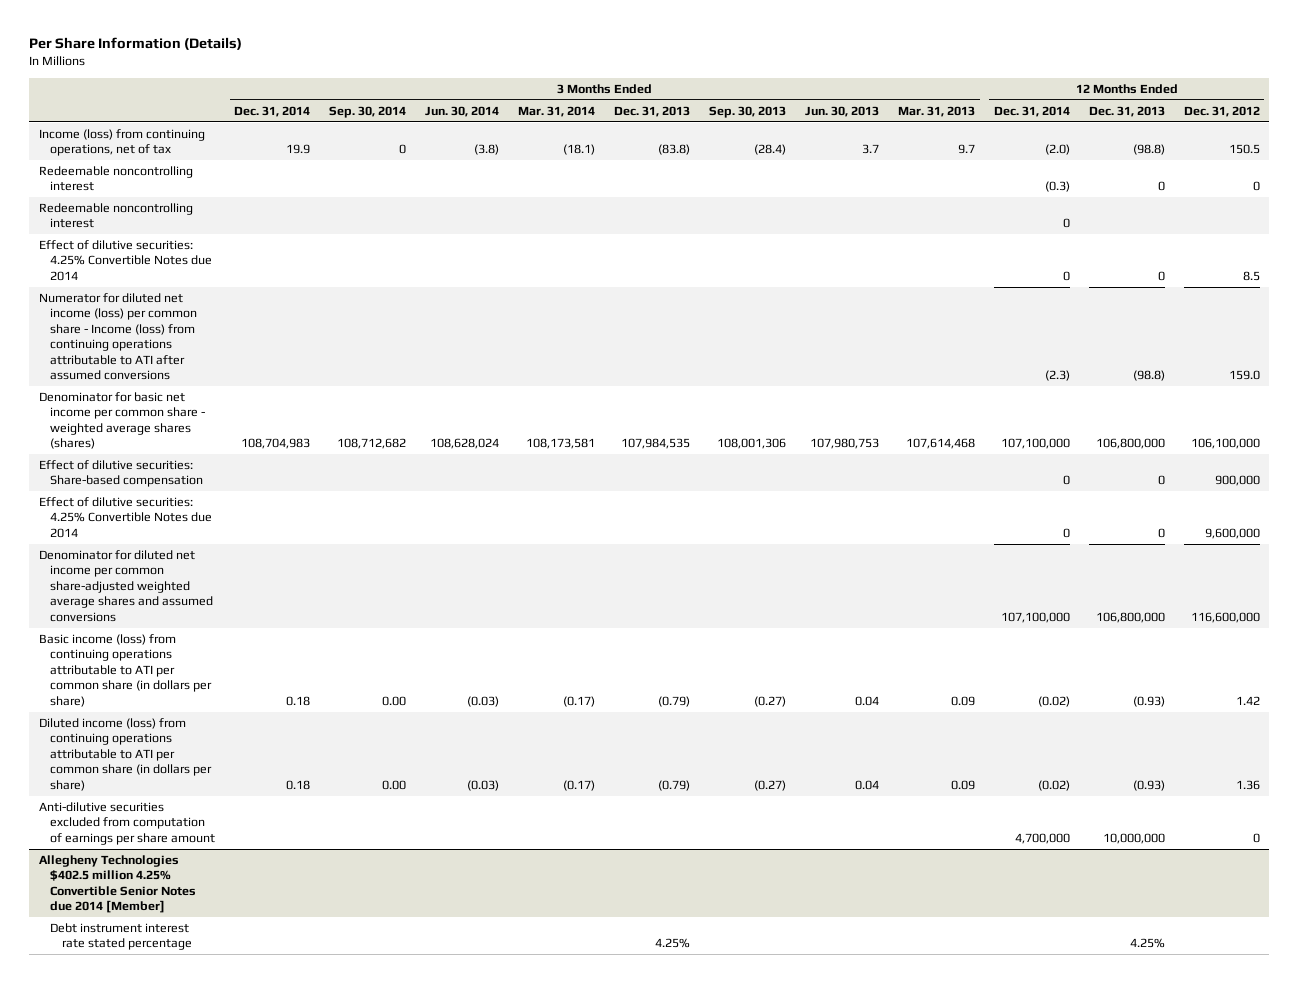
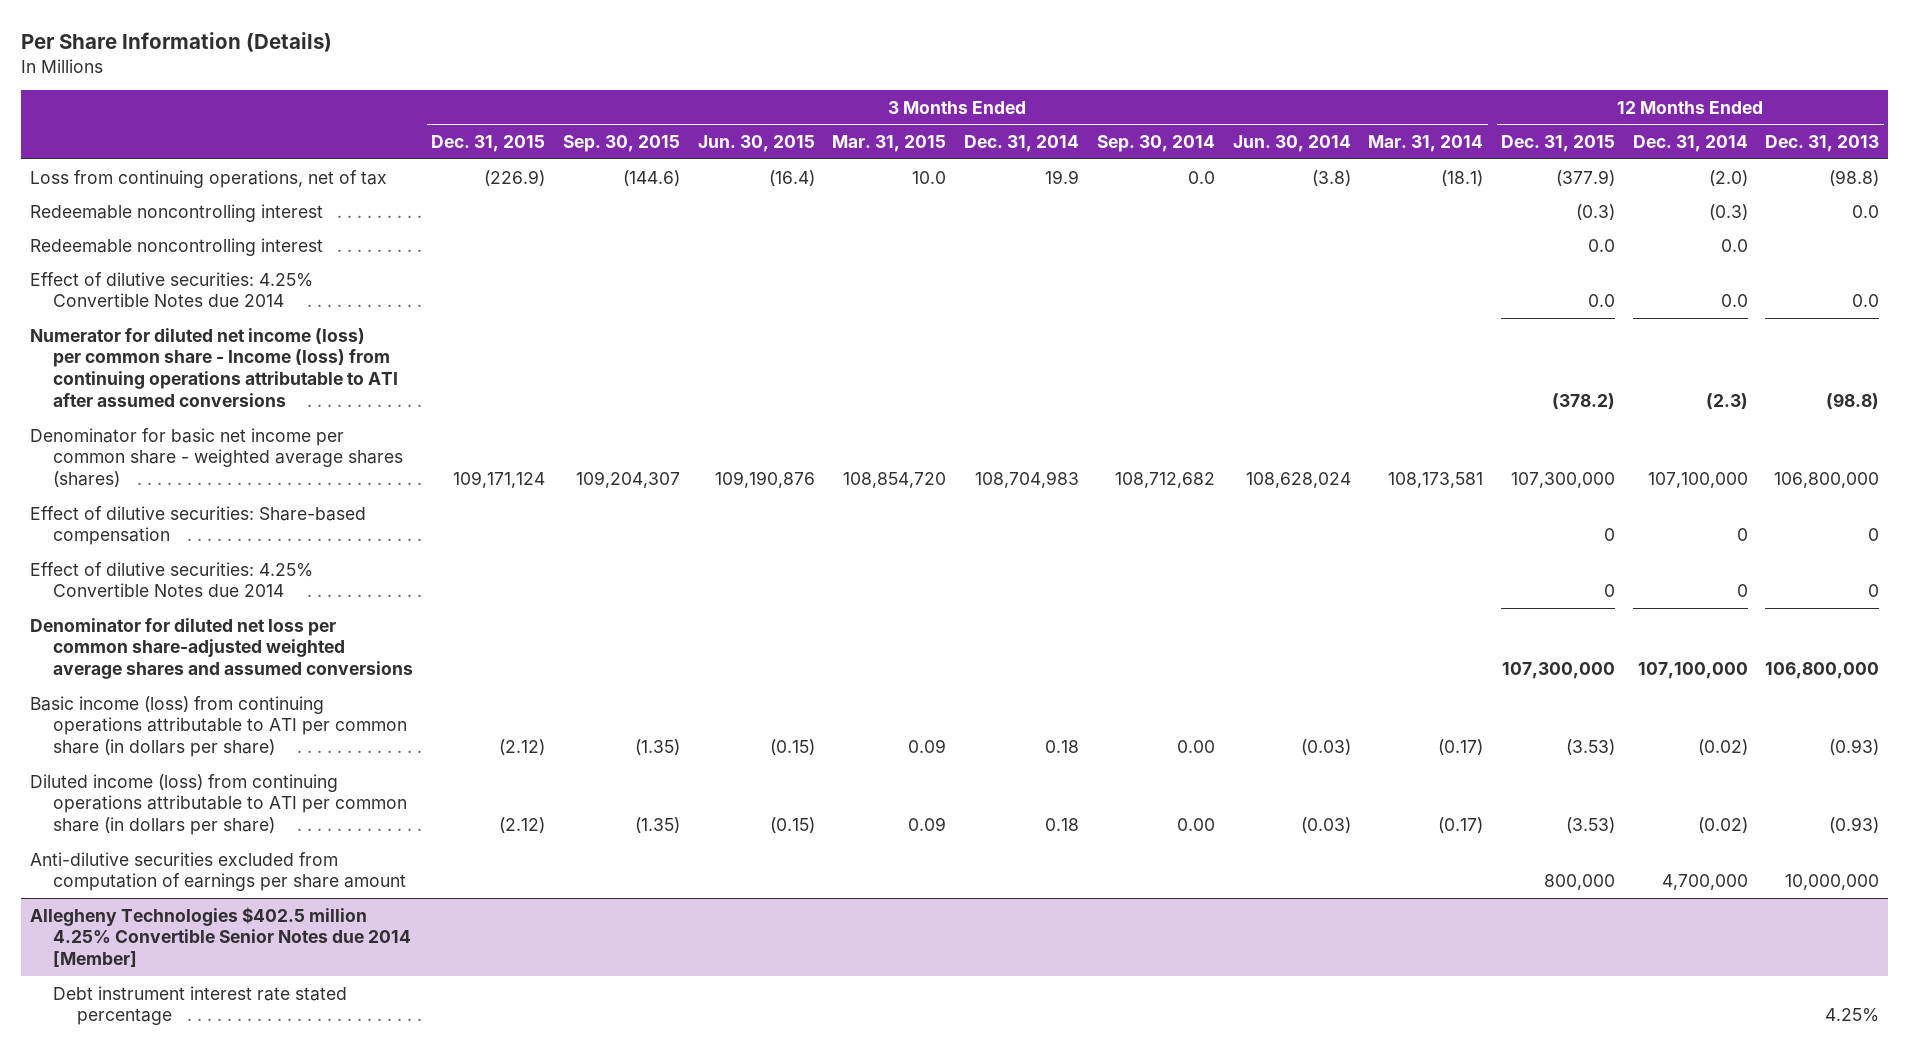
- | 3 Months Ended Dec. 31, 2014 | 3 Months Ended Sep. 30, 2014 | 3 Months Ended Jun. 30, 2014 | 3 Months Ended Mar. 31, 2014 | 3 Months Ended Dec. 31, 2013 | 3 Months Ended Sep. 30, 2013 | 3 Months Ended Jun. 30, 2013 | 3 Months Ended Mar. 31, 2013 | 12 Months Ended Dec. 31, 2014 | 12 Months Ended Dec. 31, 2013 | 12 Months Ended Dec. 31, 2012
+ | 3 Months Ended Dec. 31, 2015 | 3 Months Ended Sep. 30, 2015 | 3 Months Ended Jun. 30, 2015 | 3 Months Ended Mar. 31, 2015 | 3 Months Ended Dec. 31, 2014 | 3 Months Ended Sep. 30, 2014 | 3 Months Ended Jun. 30, 2014 | 3 Months Ended Mar. 31, 2014 | 12 Months Ended Dec. 31, 2015 | 12 Months Ended Dec. 31, 2014 | 12 Months Ended Dec. 31, 2013
- Income (loss) from continuing operations, net of tax | 19.9 | 0 | (3.8) | (18.1) | (83.8) | (28.4) | 3.7 | 9.7 | (2.0) | (98.8) | 150.5
- Redeemable noncontrolling interest | | | | | | | | | (0.3) | 0 | 0
- Redeemable noncontrolling interest | | | | | | | | | 0 | |
- Effect of dilutive securities: 4.25% Convertible Notes due 2014 | | | | | | | | | 0 | 0 | 8.5
+ Loss from continuing operations, net of tax | (226.9) | (144.6) | (16.4) | 10.0 | 19.9 | 0.0 | (3.8) | (18.1) | (377.9) | (2.0) | (98.8)
+ Redeemable noncontrolling interest | | | | | | | | | (0.3) | (0.3) | 0.0
+ Redeemable noncontrolling interest | | | | | | | | | 0.0 | 0.0 |
+ Effect of dilutive securities: 4.25% Convertible Notes due 2014 | | | | | | | | | 0.0 | 0.0 | 0.0
- Denominator for diluted net income per common share-adjusted weighted average shares and assumed conversions | | | | | | | | | 107,100,000 | 106,800,000 | 116,600,000
+ Denominator for diluted net loss per common share-adjusted weighted average shares and assumed conversions | | | | | | | | | 107,300,000 | 107,100,000 | 106,800,000

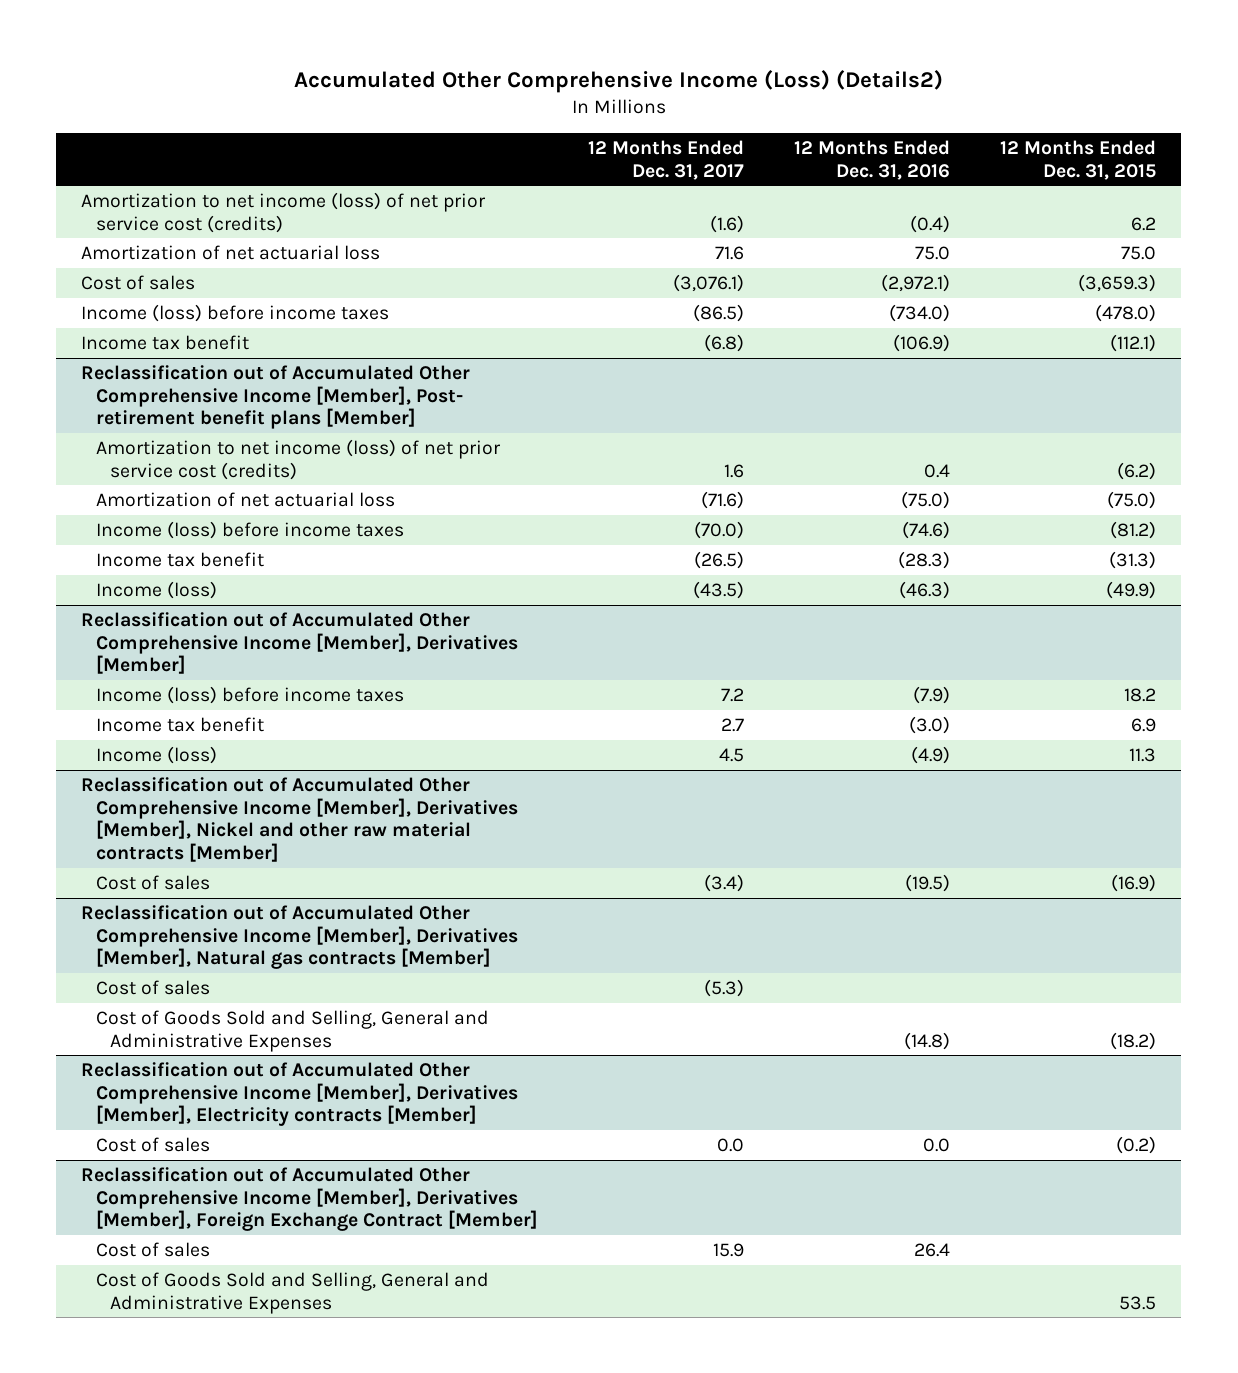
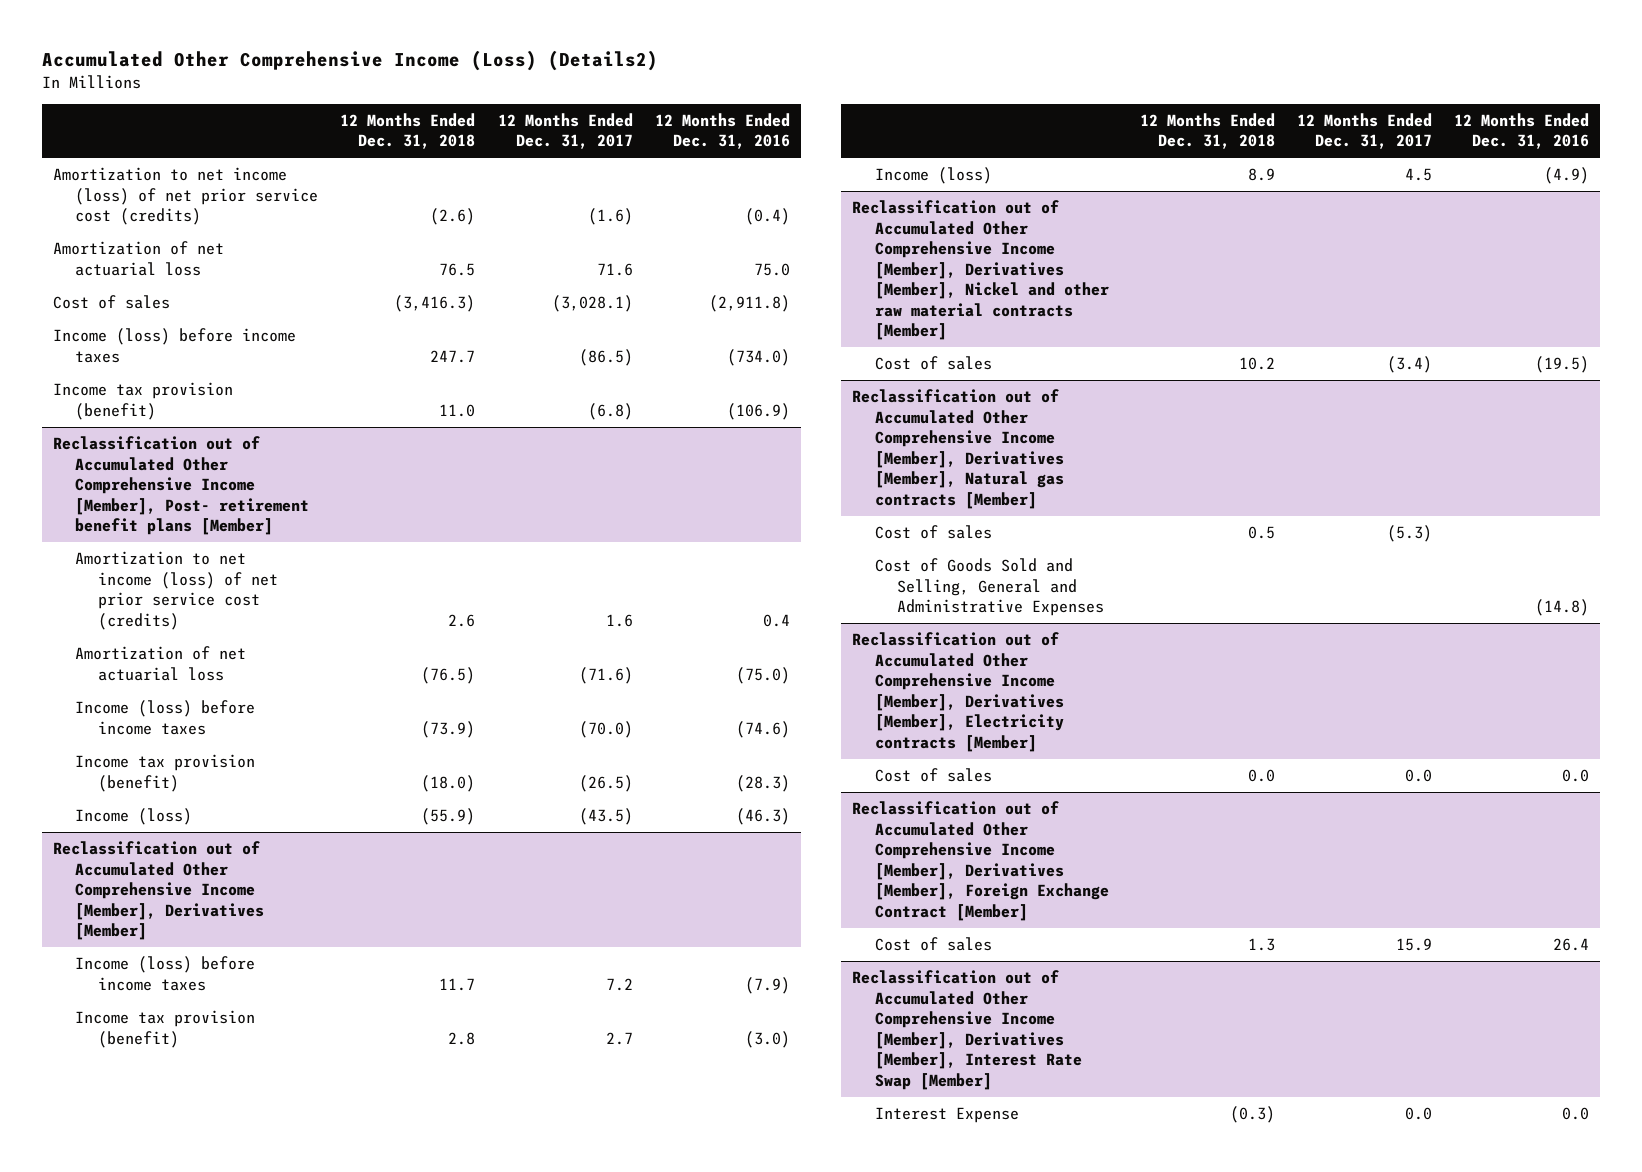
- | 12 Months Ended Dec. 31, 2017 | 12 Months Ended Dec. 31, 2016 | 12 Months Ended Dec. 31, 2015
+ | 12 Months Ended Dec. 31, 2018 | 12 Months Ended Dec. 31, 2017 | 12 Months Ended Dec. 31, 2016
- Cost of sales | (3,076.1) | (2,972.1) | (3,659.3)
+ Cost of sales | (3,416.3) | (3,028.1) | (2,911.8)
- Income tax benefit | (6.8) | (106.9) | (112.1)
+ Income tax provision (benefit) | 11.0 | (6.8) | (106.9)
@ Reclassification out of Accumulated Other Comprehensive Income [Member], Post- retirement benefit plans [Member]
- Income tax benefit | (26.5) | (28.3) | (31.3)
+ Income tax provision (benefit) | (18.0) | (26.5) | (28.3)
@ Reclassification out of Accumulated Other Comprehensive Income [Member], Derivatives [Member]
- Income tax benefit | 2.7 | (3.0) | 6.9
+ Income tax provision (benefit) | 2.8 | 2.7 | (3.0)
@ Reclassification out of Accumulated Other Comprehensive Income [Member], Derivatives [Member], Foreign Exchange Contract [Member]
- Cost of Goods Sold and Selling, General and Administrative Expenses | | | 53.5
+ Reclassification out of Accumulated Other Comprehensive Income [Member], Derivatives [Member], Interest Rate Swap [Member]
+ Interest Expense | (0.3) | 0.0 | 0.0

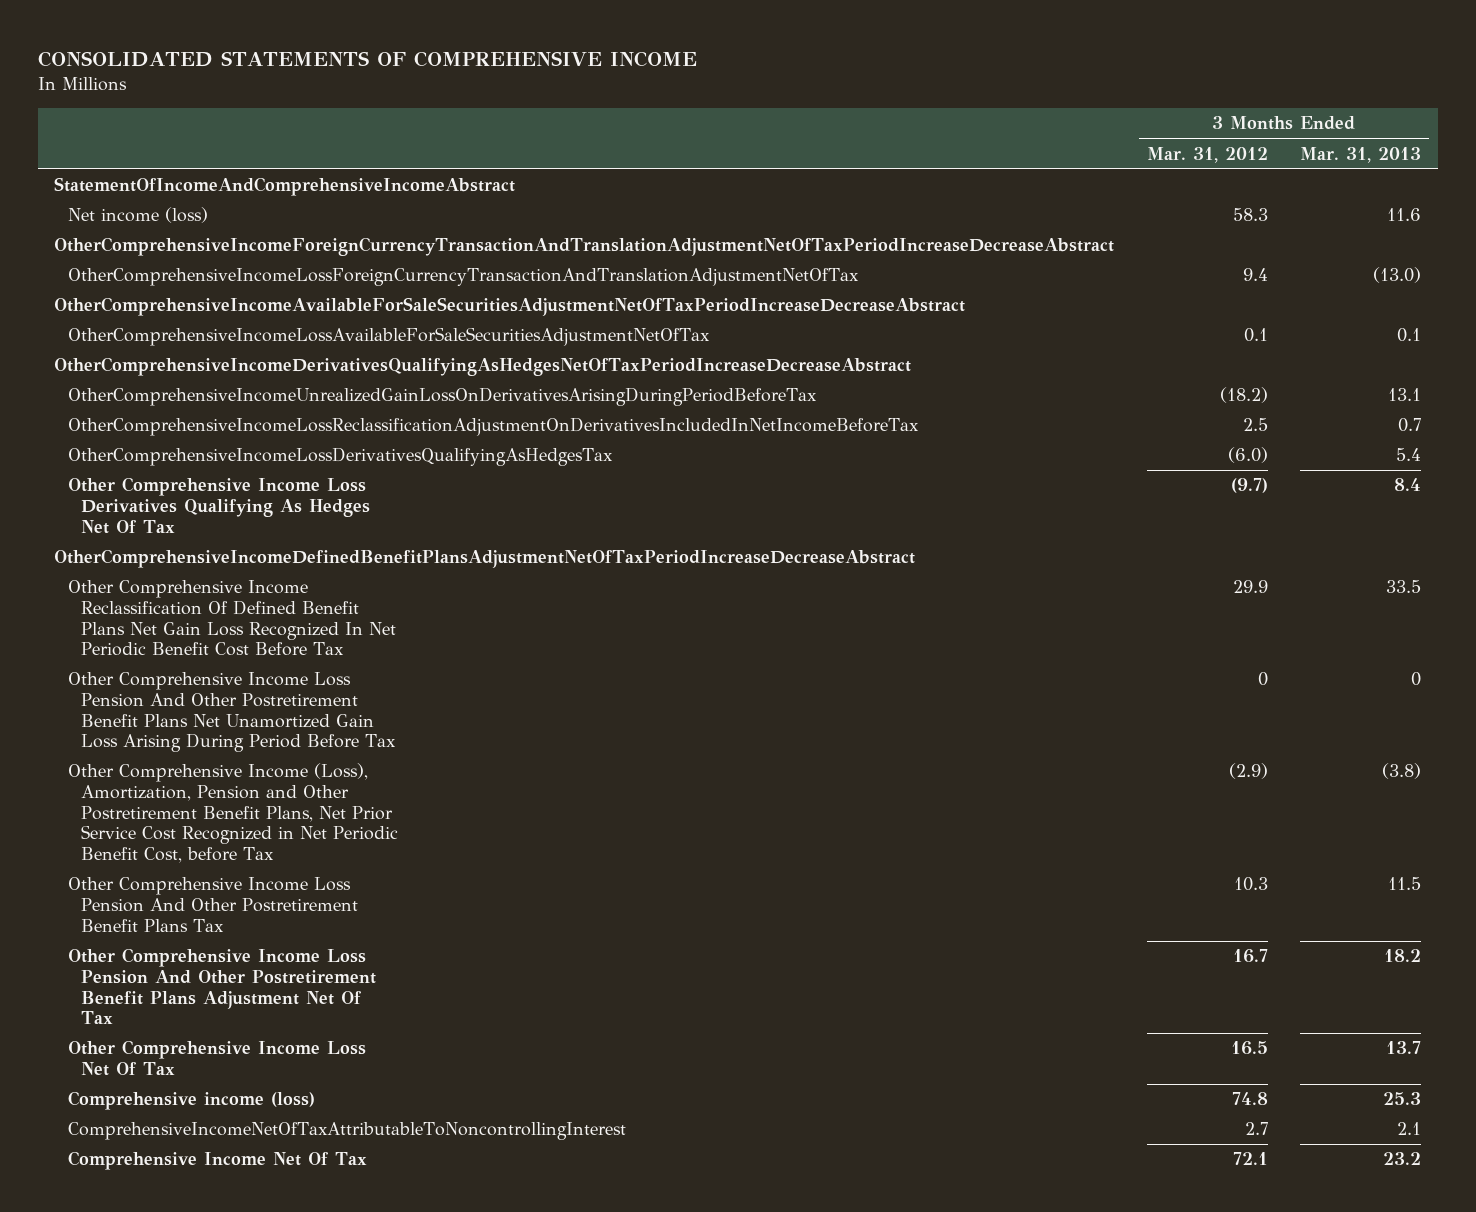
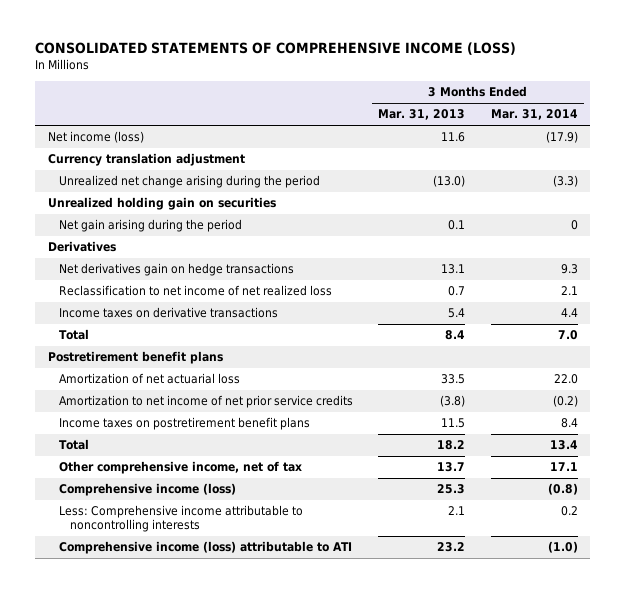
- CONSOLIDATED STATEMENTS OF COMPREHENSIVE INCOME
+ CONSOLIDATED STATEMENTS OF COMPREHENSIVE INCOME (LOSS)
- | 3 Months Ended Mar. 31, 2012 | 3 Months Ended Mar. 31, 2013
+ | 3 Months Ended Mar. 31, 2013 | 3 Months Ended Mar. 31, 2014
- StatementOfIncomeAndComprehensiveIncomeAbstract
- OtherComprehensiveIncomeForeignCurrencyTransactionAndTranslationAdjustmentNetOfTaxPeriodIncreaseDecreaseAbstract
- OtherComprehensiveIncomeLossForeignCurrencyTransactionAndTranslationAdjustmentNetOfTax | 9.4 | (13.0)
- OtherComprehensiveIncomeAvailableForSaleSecuritiesAdjustmentNetOfTaxPeriodIncreaseDecreaseAbstract
- OtherComprehensiveIncomeLossAvailableForSaleSecuritiesAdjustmentNetOfTax | 0.1 | 0.1
- OtherComprehensiveIncomeDerivativesQualifyingAsHedgesNetOfTaxPeriodIncreaseDecreaseAbstract
- OtherComprehensiveIncomeUnrealizedGainLossOnDerivativesArisingDuringPeriodBeforeTax | (18.2) | 13.1
- OtherComprehensiveIncomeLossReclassificationAdjustmentOnDerivativesIncludedInNetIncomeBeforeTax | 2.5 | 0.7
- OtherComprehensiveIncomeLossDerivativesQualifyingAsHedgesTax | (6.0) | 5.4
- Other Comprehensive Income Loss Derivatives Qualifying As Hedges Net Of Tax | (9.7) | 8.4
- OtherComprehensiveIncomeDefinedBenefitPlansAdjustmentNetOfTaxPeriodIncreaseDecreaseAbstract
- Other Comprehensive Income Reclassification Of Defined Benefit Plans Net Gain Loss Recognized In Net Periodic Benefit Cost Before Tax | 29.9 | 33.5
- Other Comprehensive Income Loss Pension And Other Postretirement Benefit Plans Net Unamortized Gain Loss Arising During Period Before Tax | 0 | 0
- Other Comprehensive Income (Loss), Amortization, Pension and Other Postretirement Benefit Plans, Net Prior Service Cost Recognized in Net Periodic Benefit Cost, before Tax | (2.9) | (3.8)
- Other Comprehensive Income Loss Pension And Other Postretirement Benefit Plans Tax | 10.3 | 11.5
- Other Comprehensive Income Loss Pension And Other Postretirement Benefit Plans Adjustment Net Of Tax | 16.7 | 18.2
- Other Comprehensive Income Loss Net Of Tax | 16.5 | 13.7
+ Currency translation adjustment
+ Unrealized net change arising during the period | (13.0) | (3.3)
+ Unrealized holding gain on securities
+ Net gain arising during the period | 0.1 | 0
+ Derivatives
+ Net derivatives gain on hedge transactions | 13.1 | 9.3
+ Reclassification to net income of net realized loss | 0.7 | 2.1
+ Income taxes on derivative transactions | 5.4 | 4.4
+ Total | 8.4 | 7.0
+ Postretirement benefit plans
+ Amortization of net actuarial loss | 33.5 | 22.0
+ Amortization to net income of net prior service credits | (3.8) | (0.2)
+ Income taxes on postretirement benefit plans | 11.5 | 8.4
+ Total | 18.2 | 13.4
+ Other comprehensive income, net of tax | 13.7 | 17.1
- ComprehensiveIncomeNetOfTaxAttributableToNoncontrollingInterest | 2.7 | 2.1
- Comprehensive Income Net Of Tax | 72.1 | 23.2
+ Less: Comprehensive income attributable to noncontrolling interests | 2.1 | 0.2
+ Comprehensive income (loss) attributable to ATI | 23.2 | (1.0)

